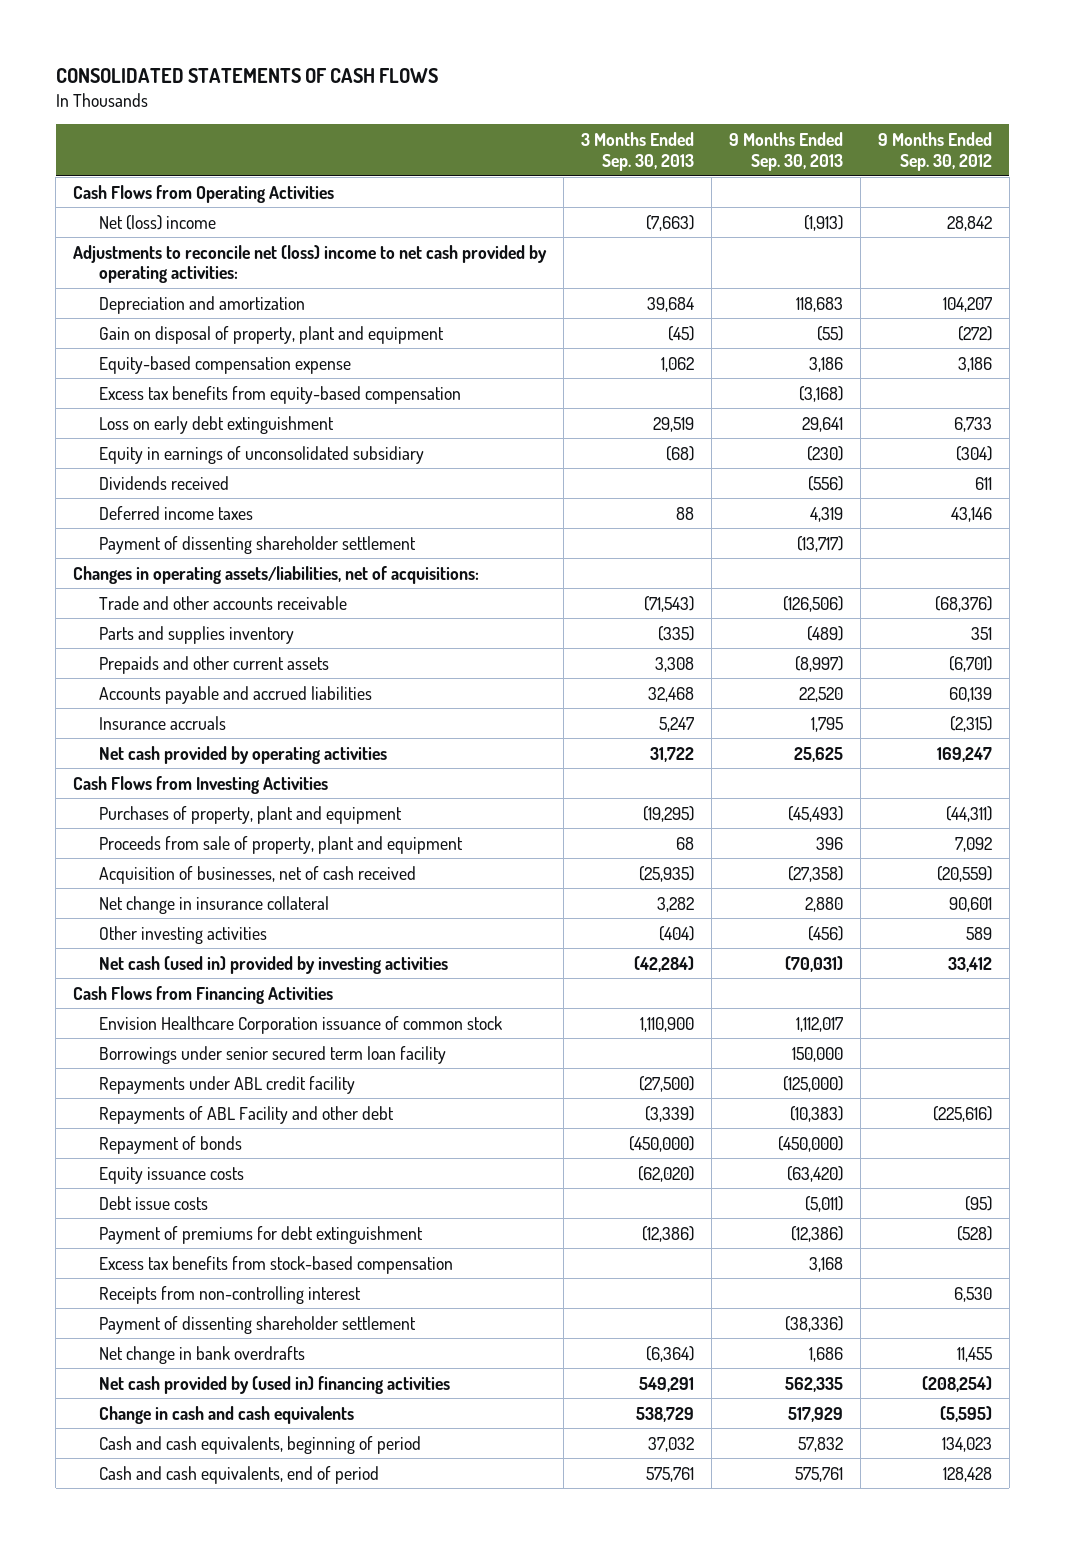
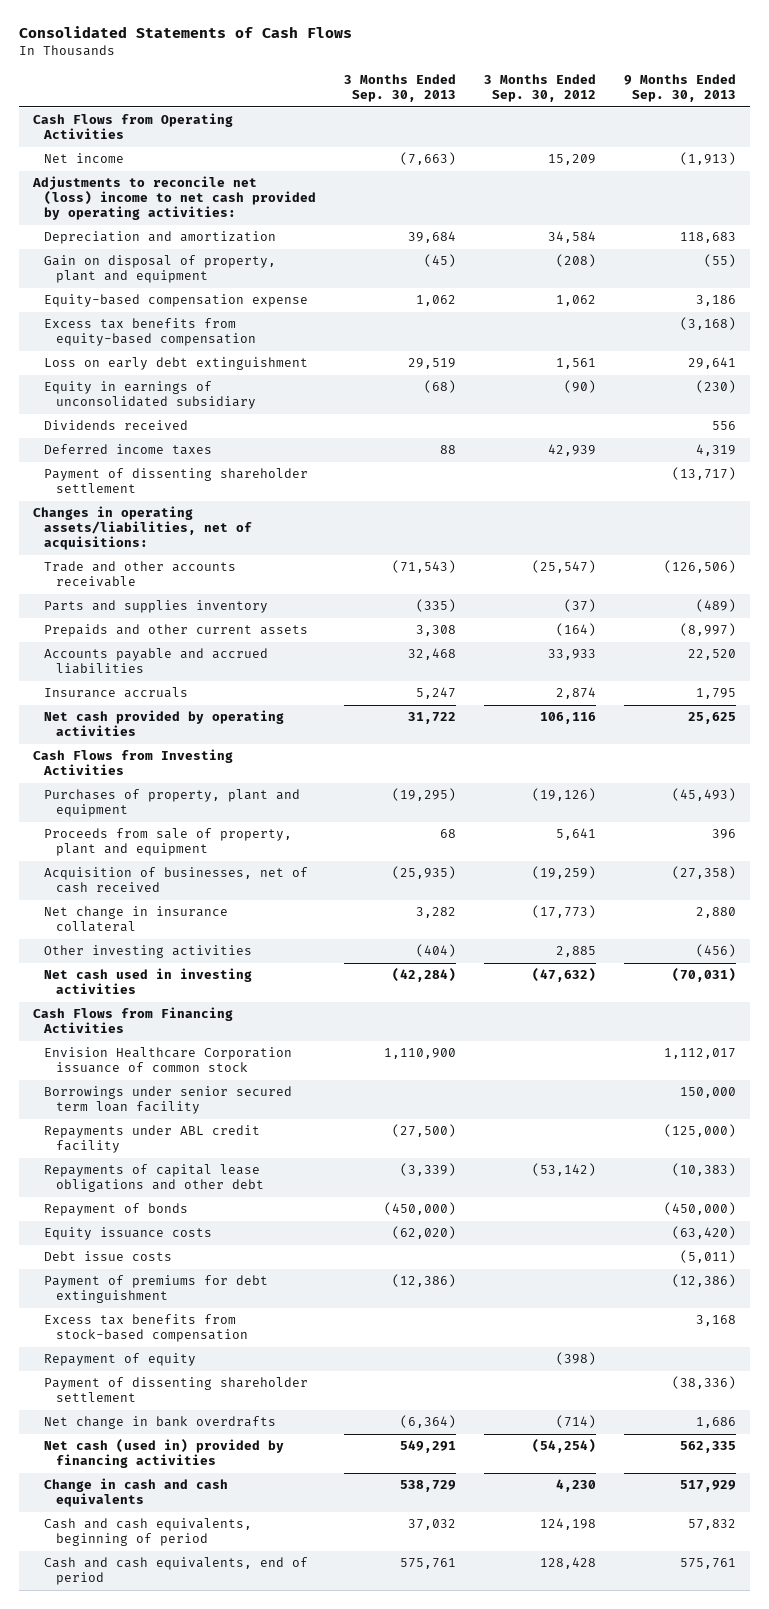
- CONSOLIDATED STATEMENTS OF CASH FLOWS
+ Consolidated Statements of Cash Flows
- | 3 Months Ended Sep. 30, 2013 | 9 Months Ended Sep. 30, 2013 | 9 Months Ended Sep. 30, 2012
+ | 3 Months Ended Sep. 30, 2013 | 3 Months Ended Sep. 30, 2012 | 9 Months Ended Sep. 30, 2013
- Net (loss) income | (7,663) | (1,913) | 28,842
+ Net income | (7,663) | 15,209 | (1,913)
- Dividends received | | (556) | 611
+ Dividends received | | | 556
- Net cash (used in) provided by investing activities | (42,284) | (70,031) | 33,412
+ Net cash used in investing activities | (42,284) | (47,632) | (70,031)
- Repayments of ABL Facility and other debt | (3,339) | (10,383) | (225,616)
+ Repayments of capital lease obligations and other debt | (3,339) | (53,142) | (10,383)
- Receipts from non-controlling interest | | | 6,530
+ Repayment of equity | | (398) |
- Net cash provided by (used in) financing activities | 549,291 | 562,335 | (208,254)
+ Net cash (used in) provided by financing activities | 549,291 | (54,254) | 562,335

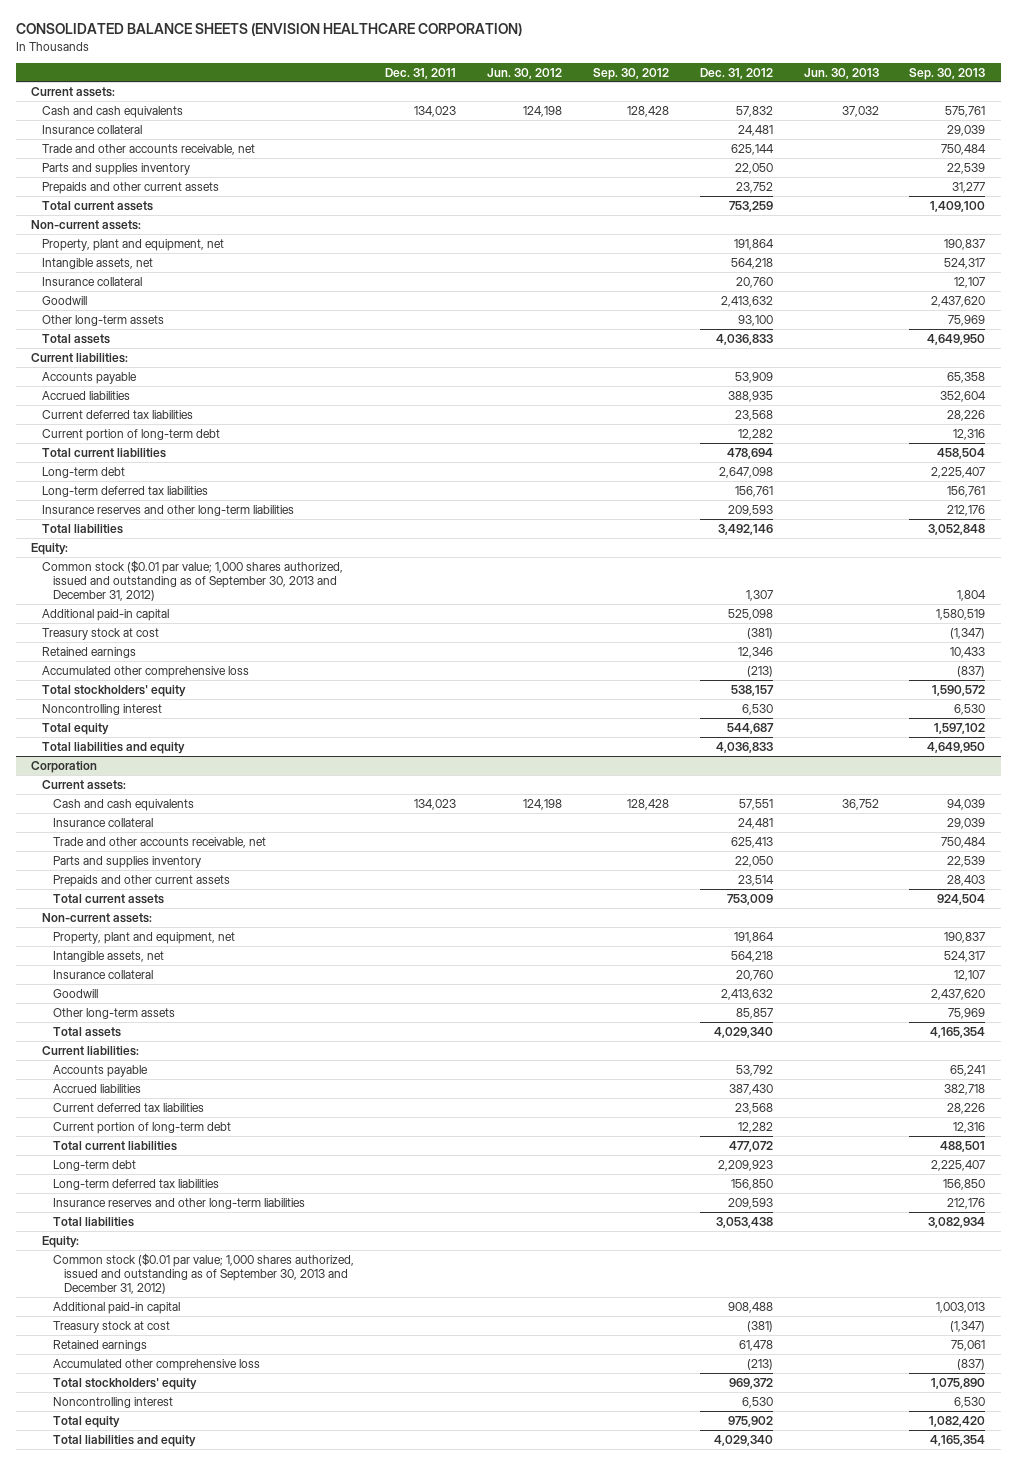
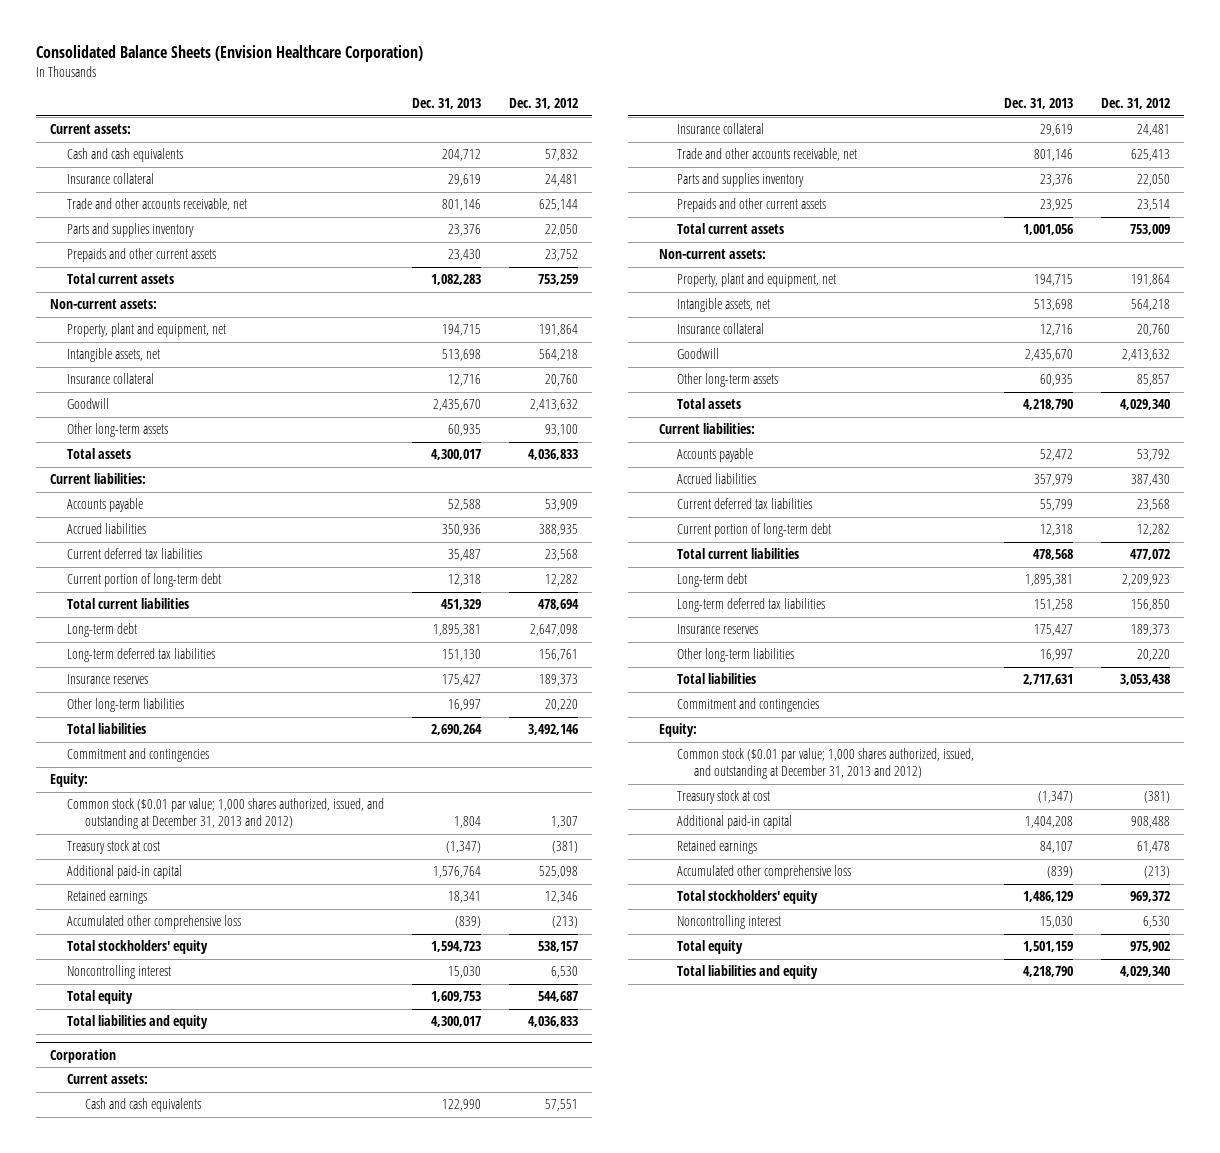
- CONSOLIDATED BALANCE SHEETS (ENVISION HEALTHCARE CORPORATION)
+ Consolidated Balance Sheets (Envision Healthcare Corporation)
- | Dec. 31, 2011 | Jun. 30, 2012 | Sep. 30, 2012 | Dec. 31, 2012 | Jun. 30, 2013 | Sep. 30, 2013
+ | Dec. 31, 2013 | Dec. 31, 2012
- Insurance reserves and other long-term liabilities | | | | 209,593 | | 212,176
+ Insurance reserves | 175,427 | 189,373
+ Other long-term liabilities | 16,997 | 20,220
+ Commitment and contingencies
- Common stock ($0.01 par value; 1,000 shares authorized, issued and outstanding as of September 30, 2013 and December 31, 2012) | | | | 1,307 | | 1,804
+ Common stock ($0.01 par value; 1,000 shares authorized, issued, and outstanding at December 31, 2013 and 2012) | 1,804 | 1,307
moved down: Additional paid-in capital | 1,576,764 | 525,098
@ Corporation
- Insurance reserves and other long-term liabilities | | | | 209,593 | | 212,176
+ Insurance reserves | 175,427 | 189,373
+ Other long-term liabilities | 16,997 | 20,220
+ Commitment and contingencies
- Common stock ($0.01 par value; 1,000 shares authorized, issued and outstanding as of September 30, 2013 and December 31, 2012)
+ Common stock ($0.01 par value; 1,000 shares authorized, issued, and outstanding at December 31, 2013 and 2012)
moved down: Additional paid-in capital | 1,404,208 | 908,488

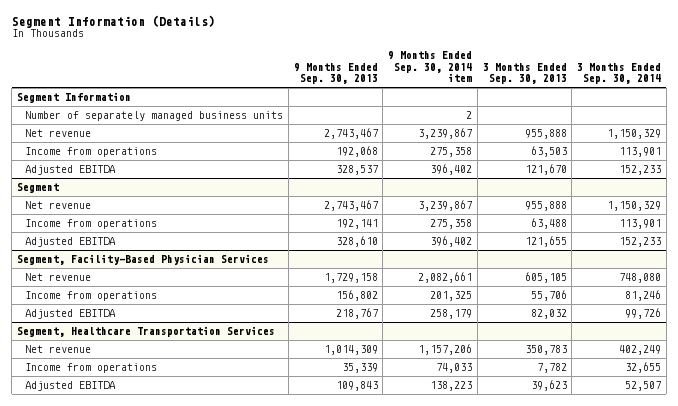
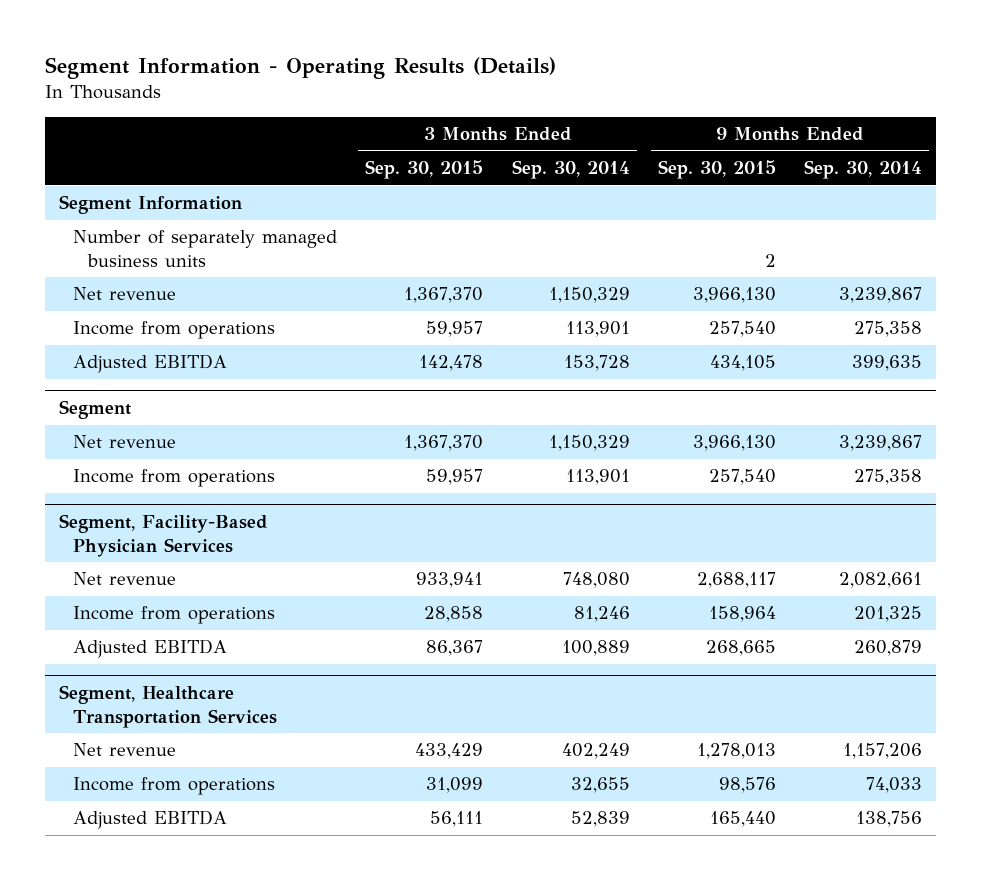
- Segment Information (Details)
+ Segment Information - Operating Results (Details)
- | 9 Months Ended Sep. 30, 2013 | 9 Months Ended Sep. 30, 2014 item | 3 Months Ended Sep. 30, 2013 | 3 Months Ended Sep. 30, 2014
+ | 3 Months Ended Sep. 30, 2015 | 3 Months Ended Sep. 30, 2014 | 9 Months Ended Sep. 30, 2015 | 9 Months Ended Sep. 30, 2014
- Adjusted EBITDA | 328,537 | 396,402 | 121,670 | 152,233
+ Adjusted EBITDA | 142,478 | 153,728 | 434,105 | 399,635
@ Segment
- Adjusted EBITDA | 328,610 | 396,402 | 121,655 | 152,233
@ Segment, Facility-Based Physician Services
- Adjusted EBITDA | 218,767 | 258,179 | 82,032 | 99,726
+ Adjusted EBITDA | 86,367 | 100,889 | 268,665 | 260,879
@ Segment, Healthcare Transportation Services
- Adjusted EBITDA | 109,843 | 138,223 | 39,623 | 52,507
+ Adjusted EBITDA | 56,111 | 52,839 | 165,440 | 138,756

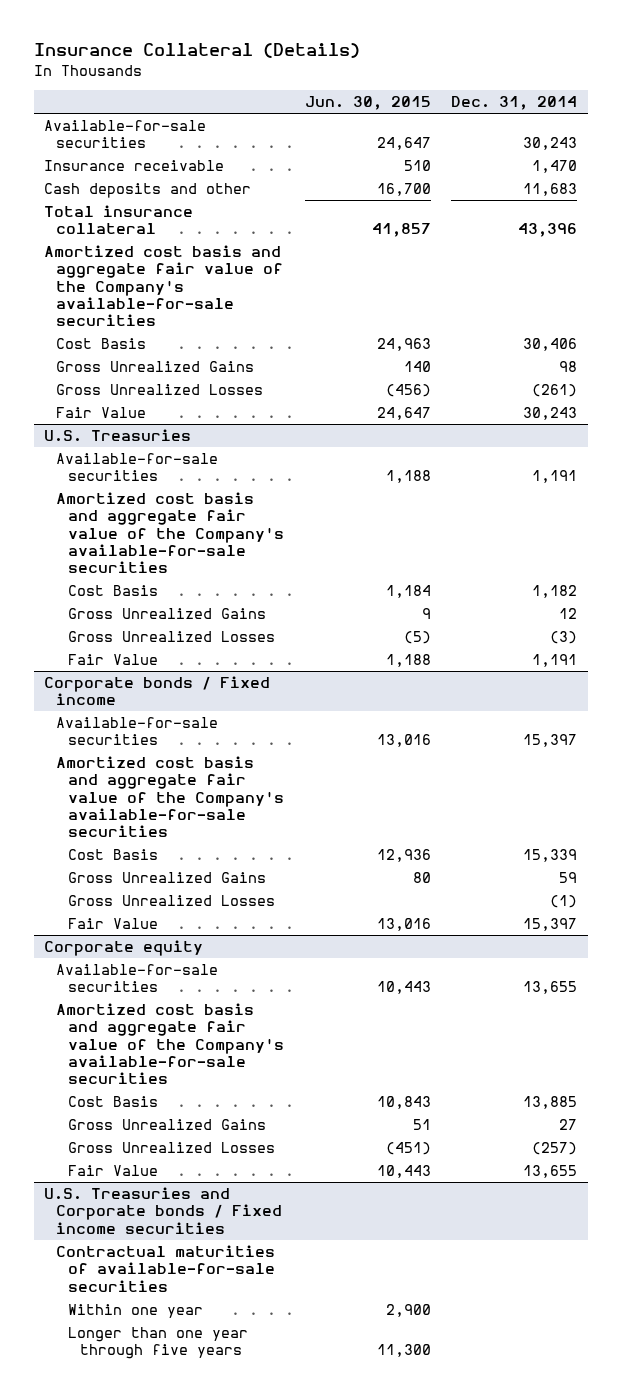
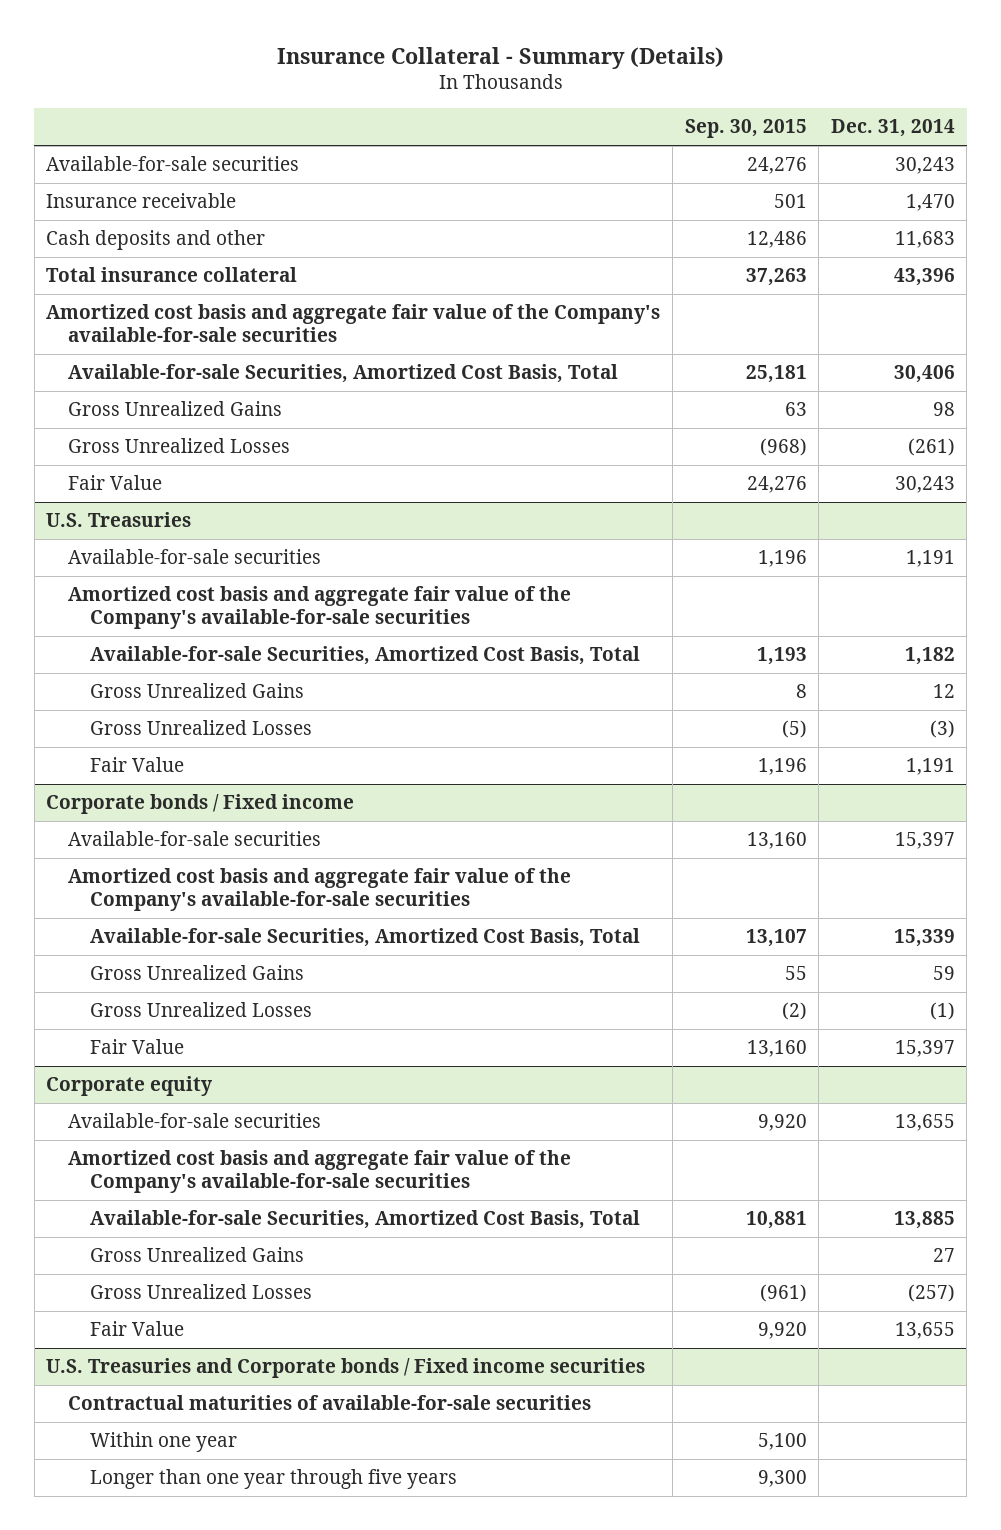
- Insurance Collateral (Details)
+ Insurance Collateral - Summary (Details)
- | Jun. 30, 2015 | Dec. 31, 2014
+ | Sep. 30, 2015 | Dec. 31, 2014
- Cost Basis | 24,963 | 30,406
+ Available-for-sale Securities, Amortized Cost Basis, Total | 25,181 | 30,406
@ U.S. Treasuries
- Cost Basis | 1,184 | 1,182
+ Available-for-sale Securities, Amortized Cost Basis, Total | 1,193 | 1,182
@ Corporate bonds / Fixed income
- Cost Basis | 12,936 | 15,339
+ Available-for-sale Securities, Amortized Cost Basis, Total | 13,107 | 15,339
@ Corporate equity
- Cost Basis | 10,843 | 13,885
+ Available-for-sale Securities, Amortized Cost Basis, Total | 10,881 | 13,885

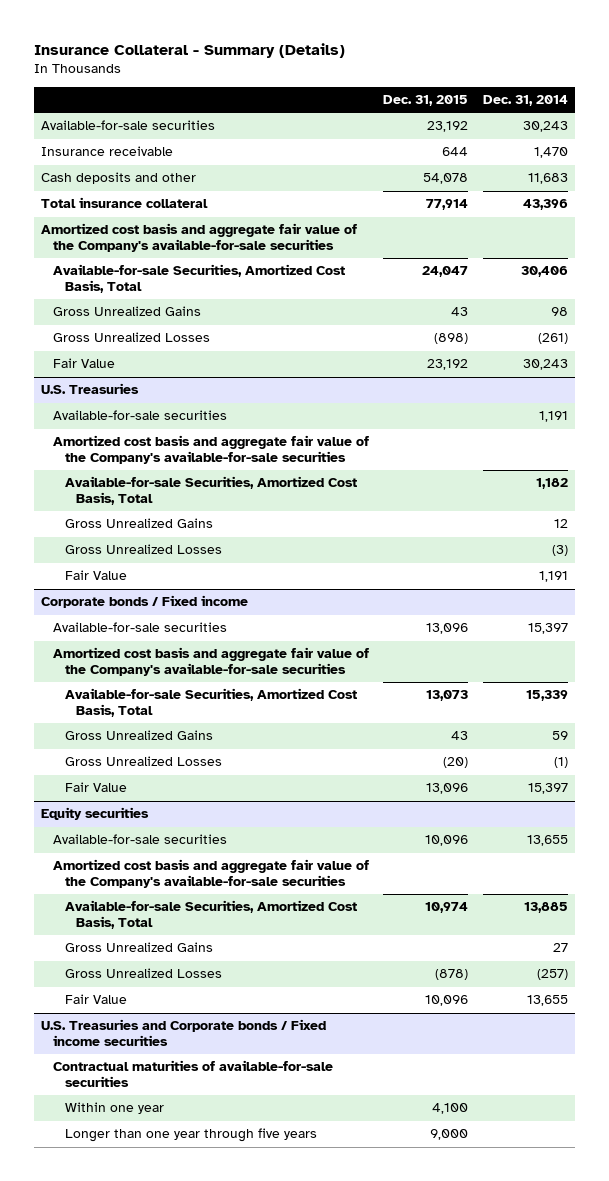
- | Sep. 30, 2015 | Dec. 31, 2014
+ | Dec. 31, 2015 | Dec. 31, 2014
- Corporate equity
+ Equity securities

